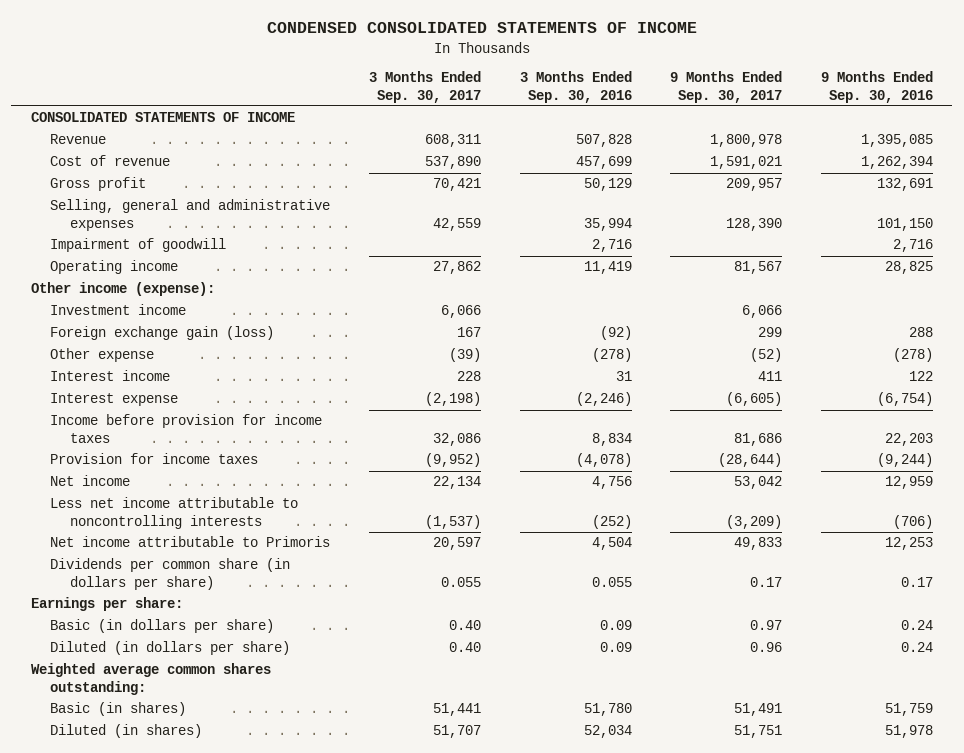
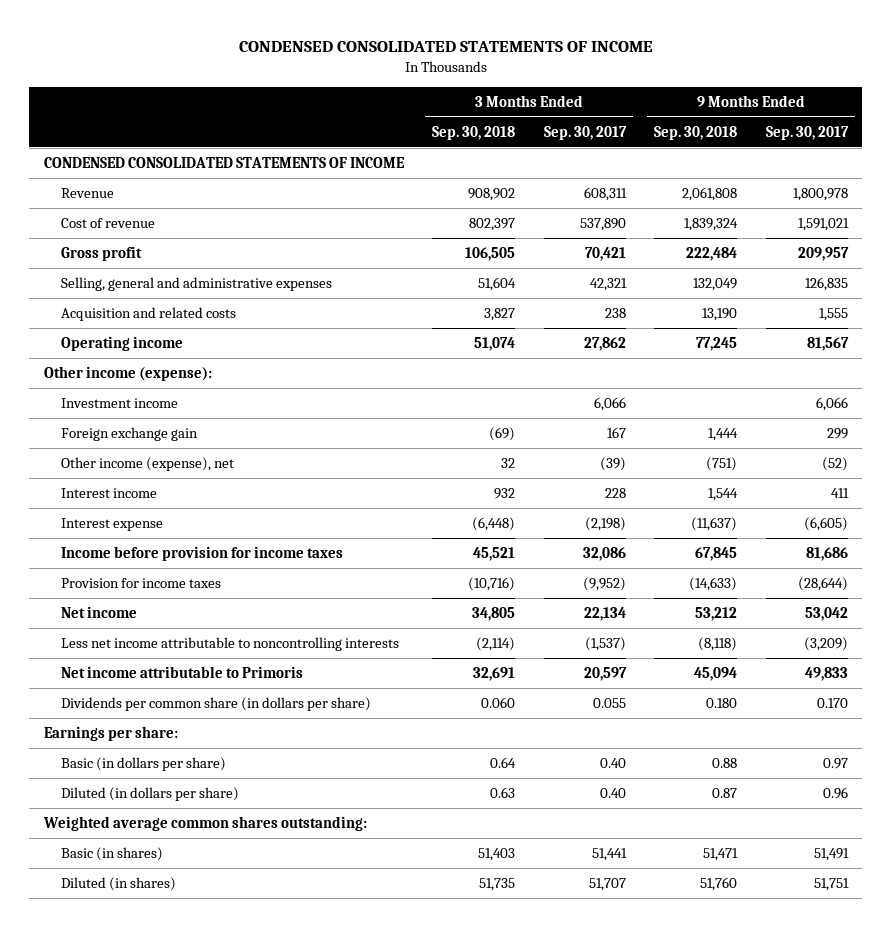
- | 3 Months Ended Sep. 30, 2017 | 3 Months Ended Sep. 30, 2016 | 9 Months Ended Sep. 30, 2017 | 9 Months Ended Sep. 30, 2016
+ | 3 Months Ended Sep. 30, 2018 | 3 Months Ended Sep. 30, 2017 | 9 Months Ended Sep. 30, 2018 | 9 Months Ended Sep. 30, 2017
- CONSOLIDATED STATEMENTS OF INCOME
+ CONDENSED CONSOLIDATED STATEMENTS OF INCOME
- Selling, general and administrative expenses | 42,559 | 35,994 | 128,390 | 101,150
- Impairment of goodwill | | 2,716 | | 2,716
+ Selling, general and administrative expenses | 51,604 | 42,321 | 132,049 | 126,835
+ Acquisition and related costs | 3,827 | 238 | 13,190 | 1,555
- Foreign exchange gain (loss) | 167 | (92) | 299 | 288
- Other expense | (39) | (278) | (52) | (278)
+ Foreign exchange gain | (69) | 167 | 1,444 | 299
+ Other income (expense), net | 32 | (39) | (751) | (52)
- Dividends per common share (in dollars per share) | 0.055 | 0.055 | 0.17 | 0.17
+ Dividends per common share (in dollars per share) | 0.060 | 0.055 | 0.180 | 0.170

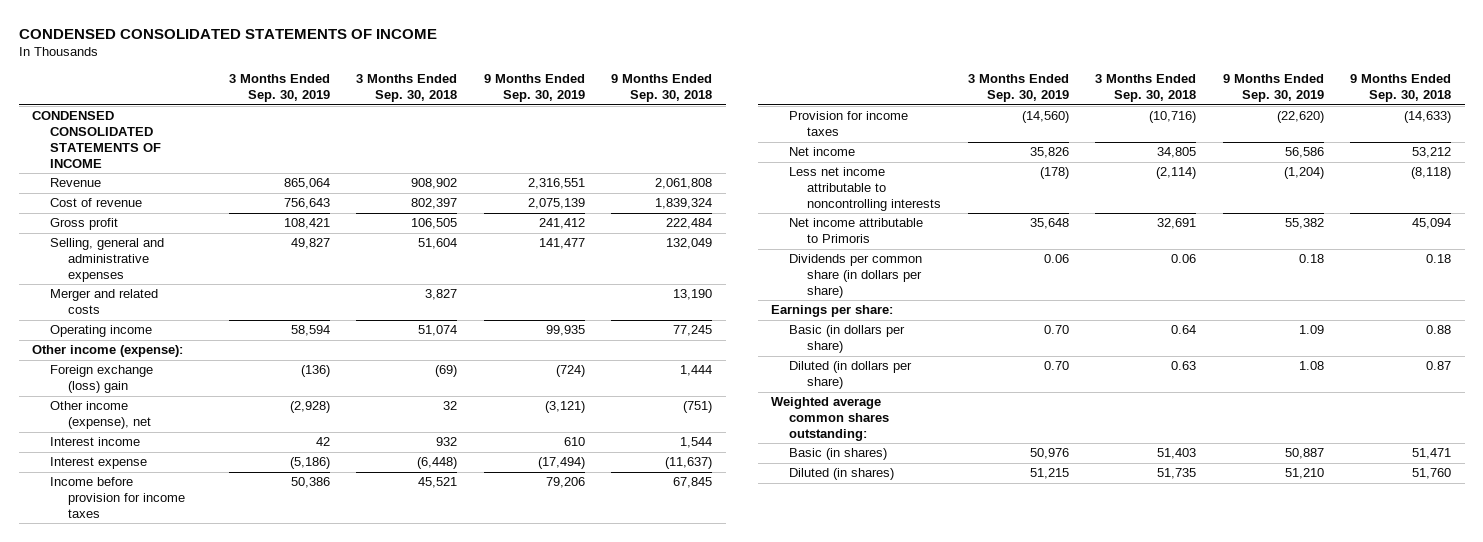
- | 3 Months Ended Sep. 30, 2018 | 3 Months Ended Sep. 30, 2017 | 9 Months Ended Sep. 30, 2018 | 9 Months Ended Sep. 30, 2017
+ | 3 Months Ended Sep. 30, 2019 | 3 Months Ended Sep. 30, 2018 | 9 Months Ended Sep. 30, 2019 | 9 Months Ended Sep. 30, 2018
- Acquisition and related costs | 3,827 | 238 | 13,190 | 1,555
+ Merger and related costs | | 3,827 | | 13,190
- Investment income | | 6,066 | | 6,066
- Foreign exchange gain | (69) | 167 | 1,444 | 299
+ Foreign exchange (loss) gain | (136) | (69) | (724) | 1,444
- Dividends per common share (in dollars per share) | 0.060 | 0.055 | 0.180 | 0.170
+ Dividends per common share (in dollars per share) | 0.06 | 0.06 | 0.18 | 0.18

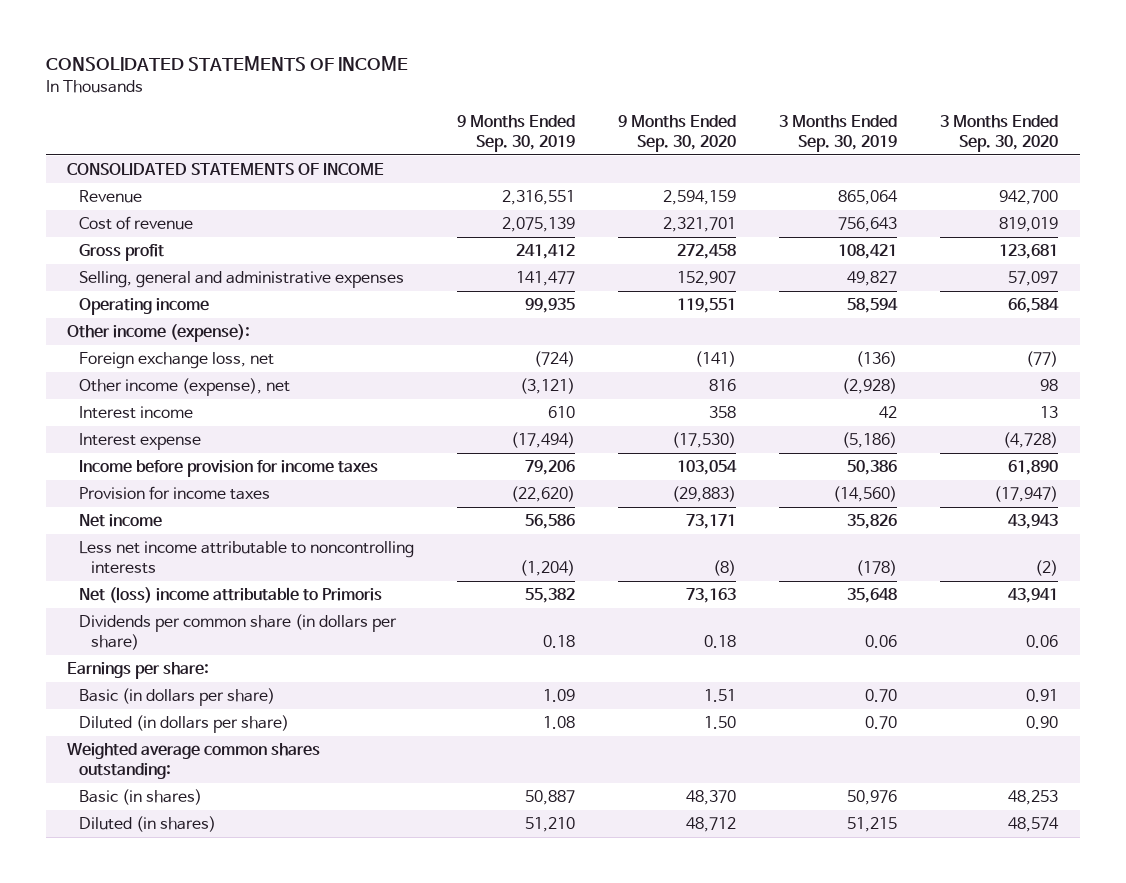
- CONDENSED CONSOLIDATED STATEMENTS OF INCOME
+ CONSOLIDATED STATEMENTS OF INCOME
- | 3 Months Ended Sep. 30, 2019 | 3 Months Ended Sep. 30, 2018 | 9 Months Ended Sep. 30, 2019 | 9 Months Ended Sep. 30, 2018
+ | 9 Months Ended Sep. 30, 2019 | 9 Months Ended Sep. 30, 2020 | 3 Months Ended Sep. 30, 2019 | 3 Months Ended Sep. 30, 2020
- CONDENSED CONSOLIDATED STATEMENTS OF INCOME
+ CONSOLIDATED STATEMENTS OF INCOME
- Merger and related costs | | 3,827 | | 13,190
- Foreign exchange (loss) gain | (136) | (69) | (724) | 1,444
+ Foreign exchange loss, net | (724) | (141) | (136) | (77)
- Net income attributable to Primoris | 35,648 | 32,691 | 55,382 | 45,094
+ Net (loss) income attributable to Primoris | 55,382 | 73,163 | 35,648 | 43,941

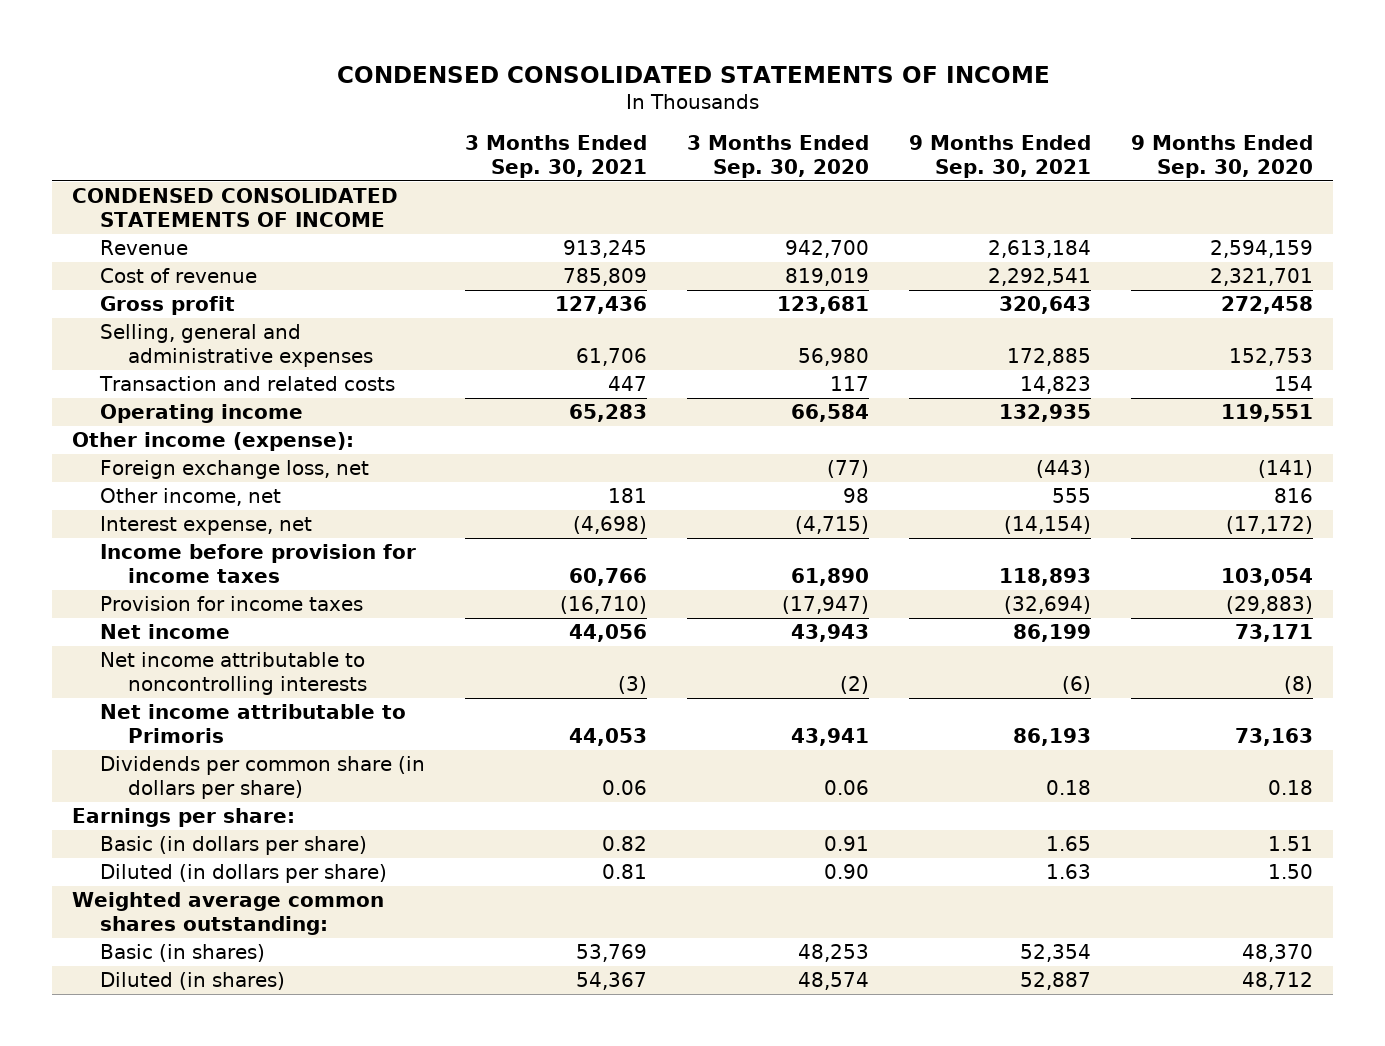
- CONSOLIDATED STATEMENTS OF INCOME
+ CONDENSED CONSOLIDATED STATEMENTS OF INCOME
- | 9 Months Ended Sep. 30, 2019 | 9 Months Ended Sep. 30, 2020 | 3 Months Ended Sep. 30, 2019 | 3 Months Ended Sep. 30, 2020
+ | 3 Months Ended Sep. 30, 2021 | 3 Months Ended Sep. 30, 2020 | 9 Months Ended Sep. 30, 2021 | 9 Months Ended Sep. 30, 2020
- CONSOLIDATED STATEMENTS OF INCOME
+ CONDENSED CONSOLIDATED STATEMENTS OF INCOME
- Selling, general and administrative expenses | 141,477 | 152,907 | 49,827 | 57,097
+ Selling, general and administrative expenses | 61,706 | 56,980 | 172,885 | 152,753
+ Transaction and related costs | 447 | 117 | 14,823 | 154
- Other income (expense), net | (3,121) | 816 | (2,928) | 98
- Interest income | 610 | 358 | 42 | 13
- Interest expense | (17,494) | (17,530) | (5,186) | (4,728)
+ Other income, net | 181 | 98 | 555 | 816
+ Interest expense, net | (4,698) | (4,715) | (14,154) | (17,172)
- Less net income attributable to noncontrolling interests | (1,204) | (8) | (178) | (2)
- Net (loss) income attributable to Primoris | 55,382 | 73,163 | 35,648 | 43,941
+ Net income attributable to noncontrolling interests | (3) | (2) | (6) | (8)
+ Net income attributable to Primoris | 44,053 | 43,941 | 86,193 | 73,163

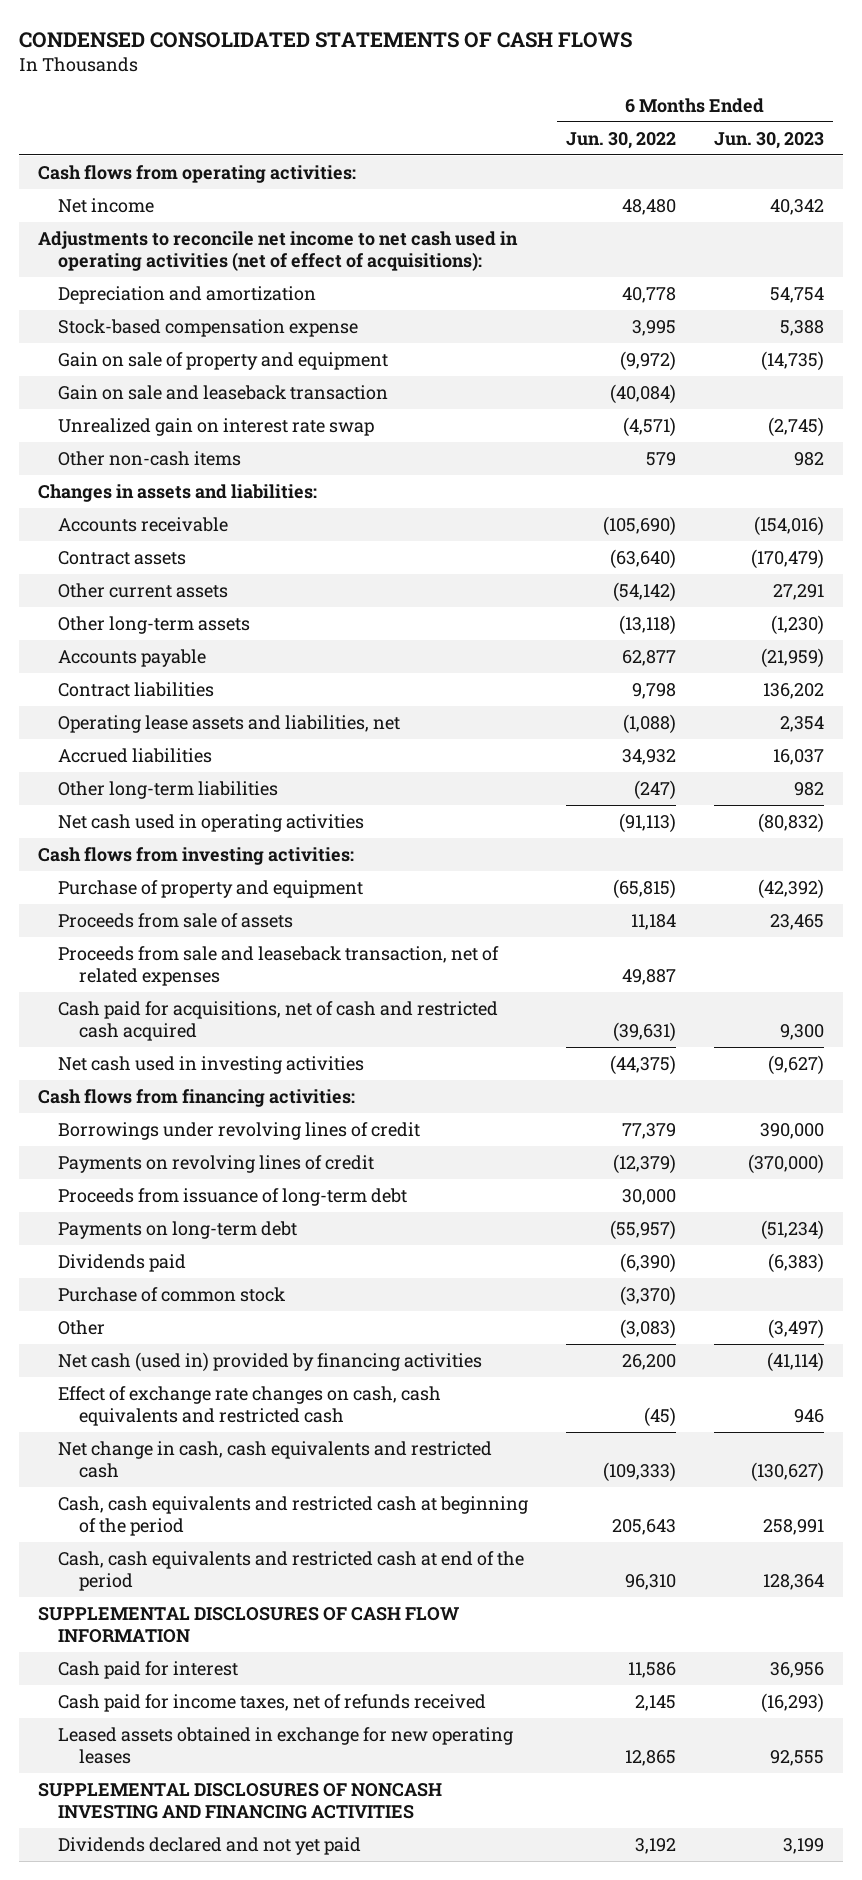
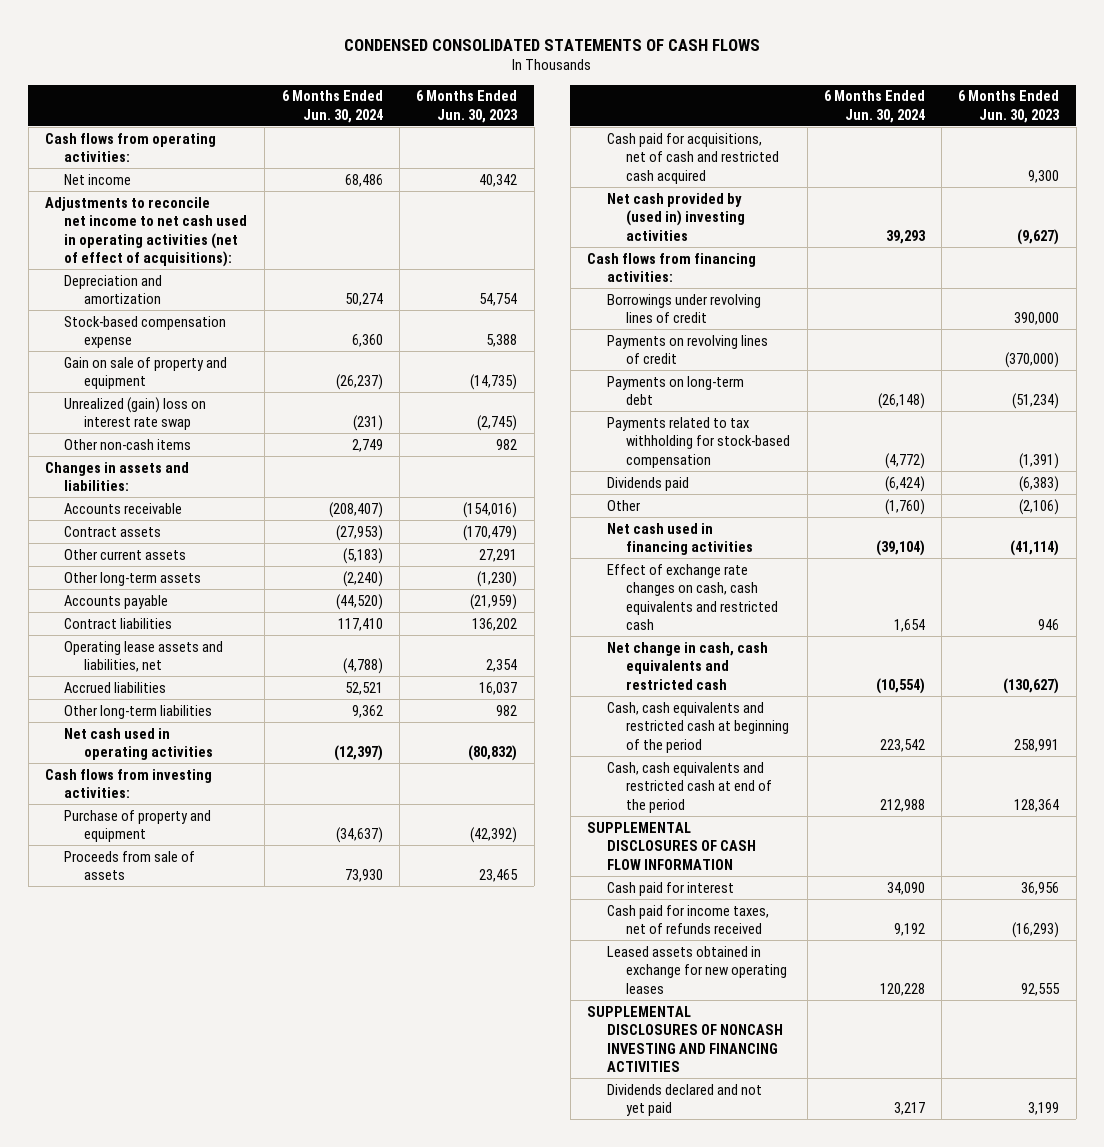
- | 6 Months Ended Jun. 30, 2022 | 6 Months Ended Jun. 30, 2023
+ | 6 Months Ended Jun. 30, 2024 | 6 Months Ended Jun. 30, 2023
- Gain on sale and leaseback transaction | (40,084) |
- Unrealized gain on interest rate swap | (4,571) | (2,745)
+ Unrealized (gain) loss on interest rate swap | (231) | (2,745)
- Proceeds from sale and leaseback transaction, net of related expenses | 49,887 |
- Net cash used in investing activities | (44,375) | (9,627)
+ Net cash provided by (used in) investing activities | 39,293 | (9,627)
- Proceeds from issuance of long-term debt | 30,000 |
+ Payments related to tax withholding for stock-based compensation | (4,772) | (1,391)
- Purchase of common stock | (3,370) |
- Other | (3,083) | (3,497)
- Net cash (used in) provided by financing activities | 26,200 | (41,114)
+ Other | (1,760) | (2,106)
+ Net cash used in financing activities | (39,104) | (41,114)

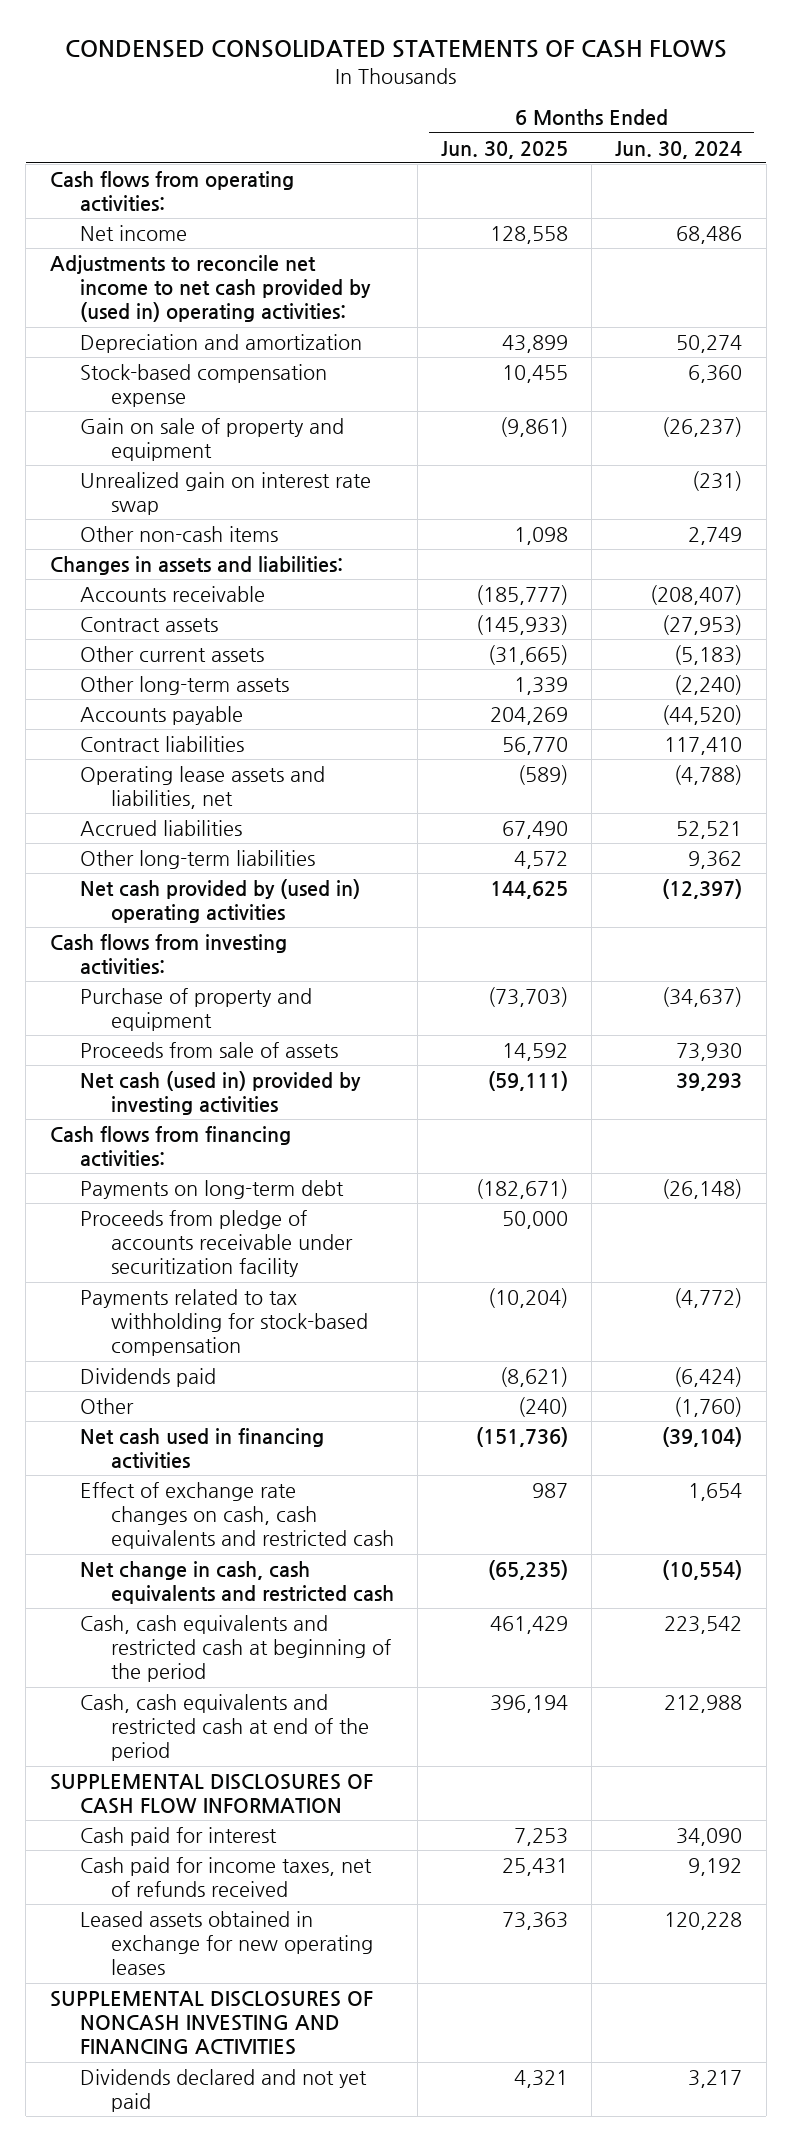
- | 6 Months Ended Jun. 30, 2024 | 6 Months Ended Jun. 30, 2023
+ | 6 Months Ended Jun. 30, 2025 | 6 Months Ended Jun. 30, 2024
- Adjustments to reconcile net income to net cash used in operating activities (net of effect of acquisitions):
+ Adjustments to reconcile net income to net cash provided by (used in) operating activities:
- Unrealized (gain) loss on interest rate swap | (231) | (2,745)
+ Unrealized gain on interest rate swap | | (231)
- Net cash used in operating activities | (12,397) | (80,832)
+ Net cash provided by (used in) operating activities | 144,625 | (12,397)
- Cash paid for acquisitions, net of cash and restricted cash acquired | | 9,300
- Net cash provided by (used in) investing activities | 39,293 | (9,627)
+ Net cash (used in) provided by investing activities | (59,111) | 39,293
- Borrowings under revolving lines of credit | | 390,000
- Payments on revolving lines of credit | | (370,000)
+ Proceeds from pledge of accounts receivable under securitization facility | 50,000 |

